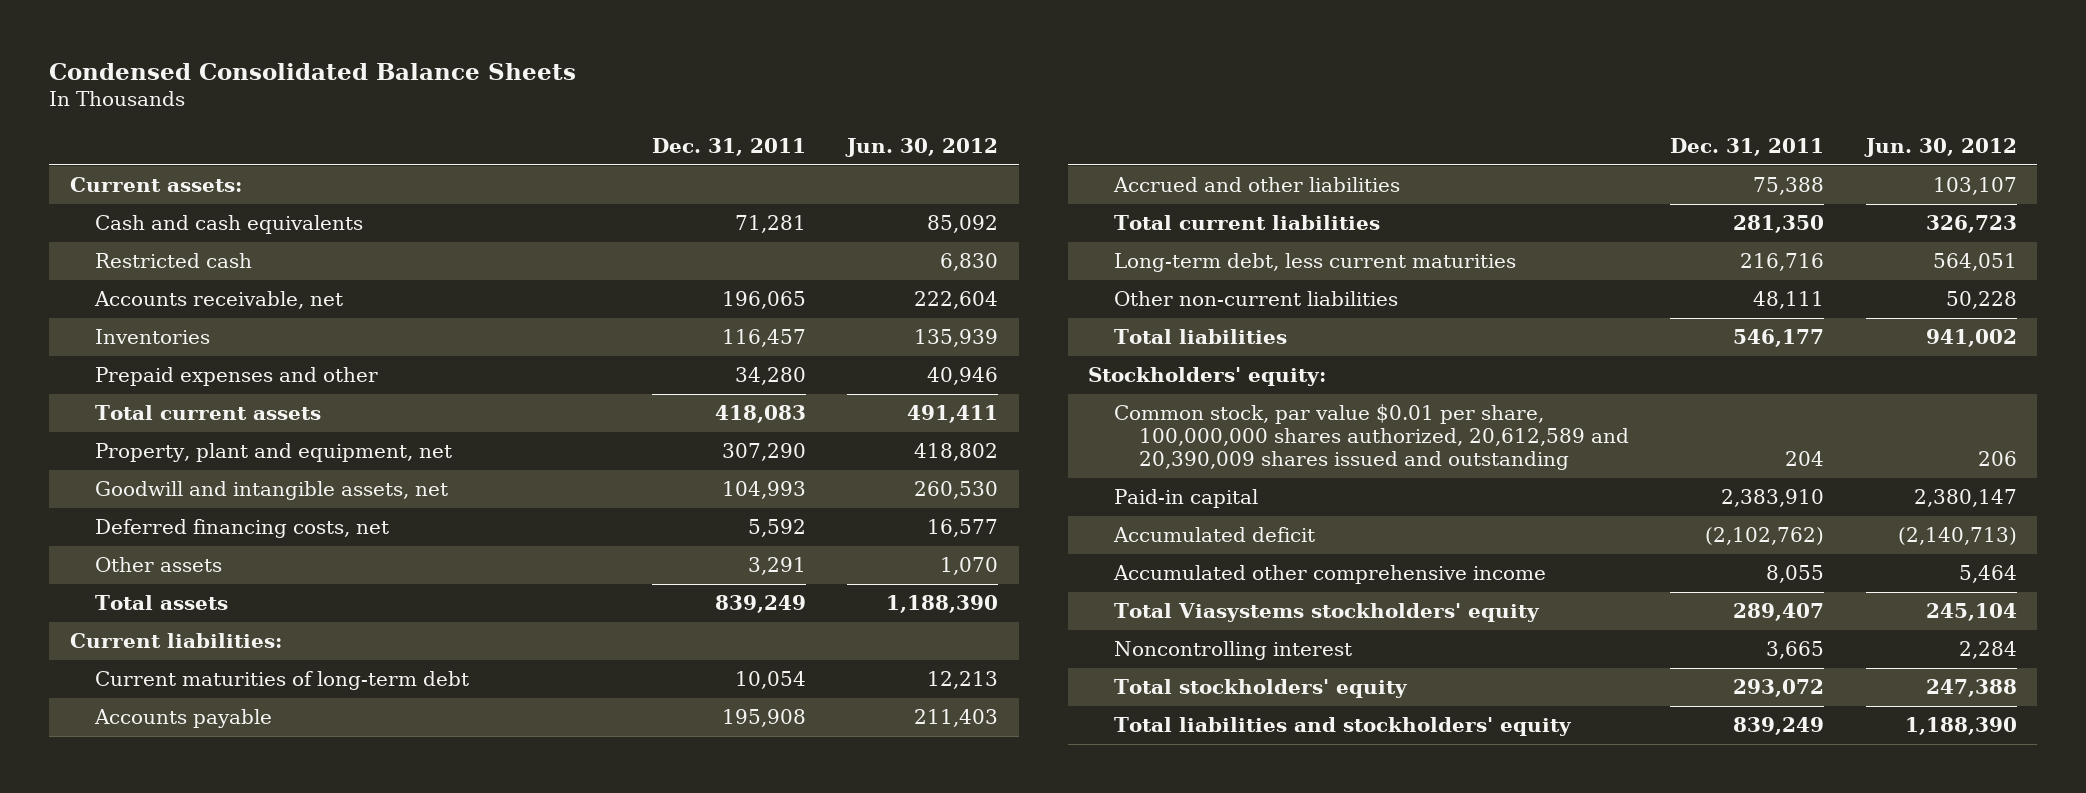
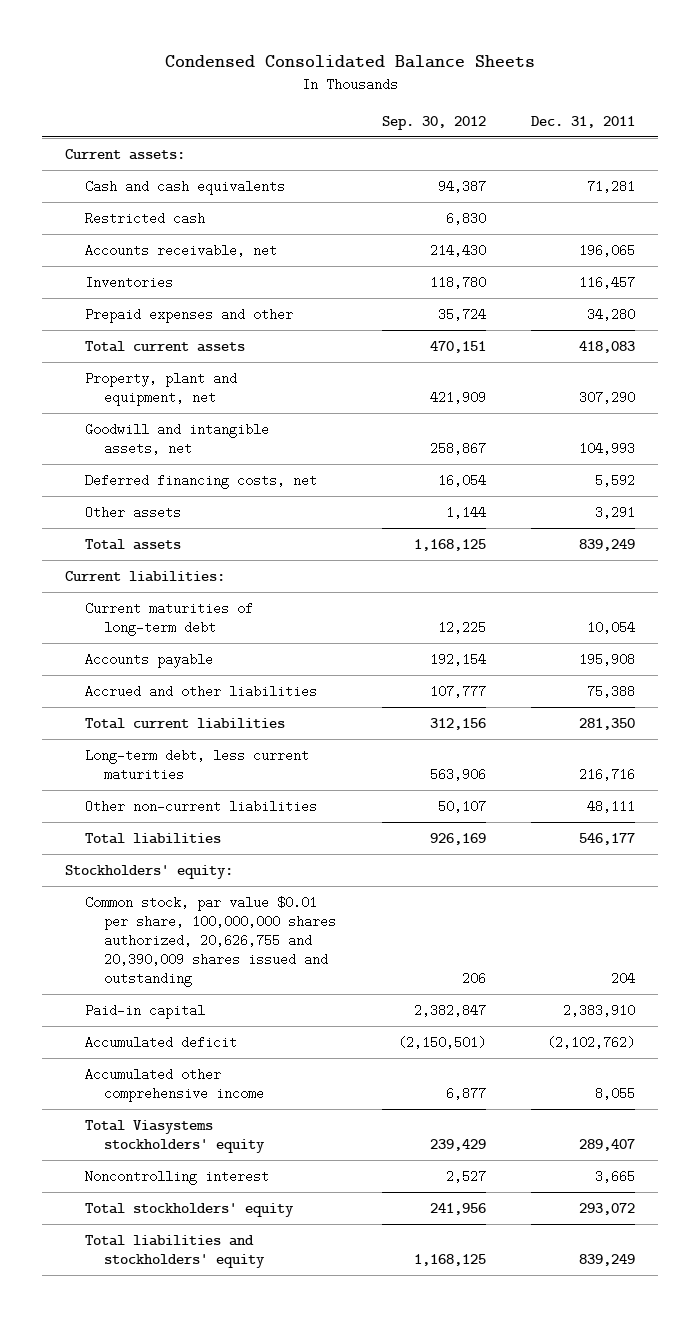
- | Dec. 31, 2011 | Jun. 30, 2012
+ | Sep. 30, 2012 | Dec. 31, 2011
- Common stock, par value $0.01 per share, 100,000,000 shares authorized, 20,612,589 and 20,390,009 shares issued and outstanding | 204 | 206
+ Common stock, par value $0.01 per share, 100,000,000 shares authorized, 20,626,755 and 20,390,009 shares issued and outstanding | 206 | 204

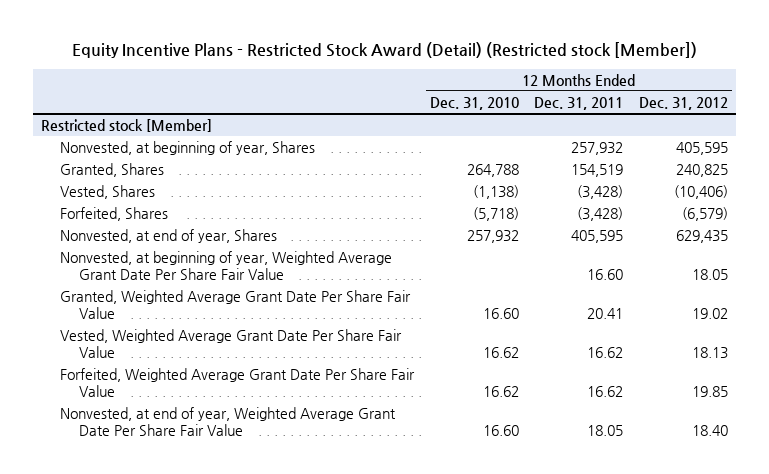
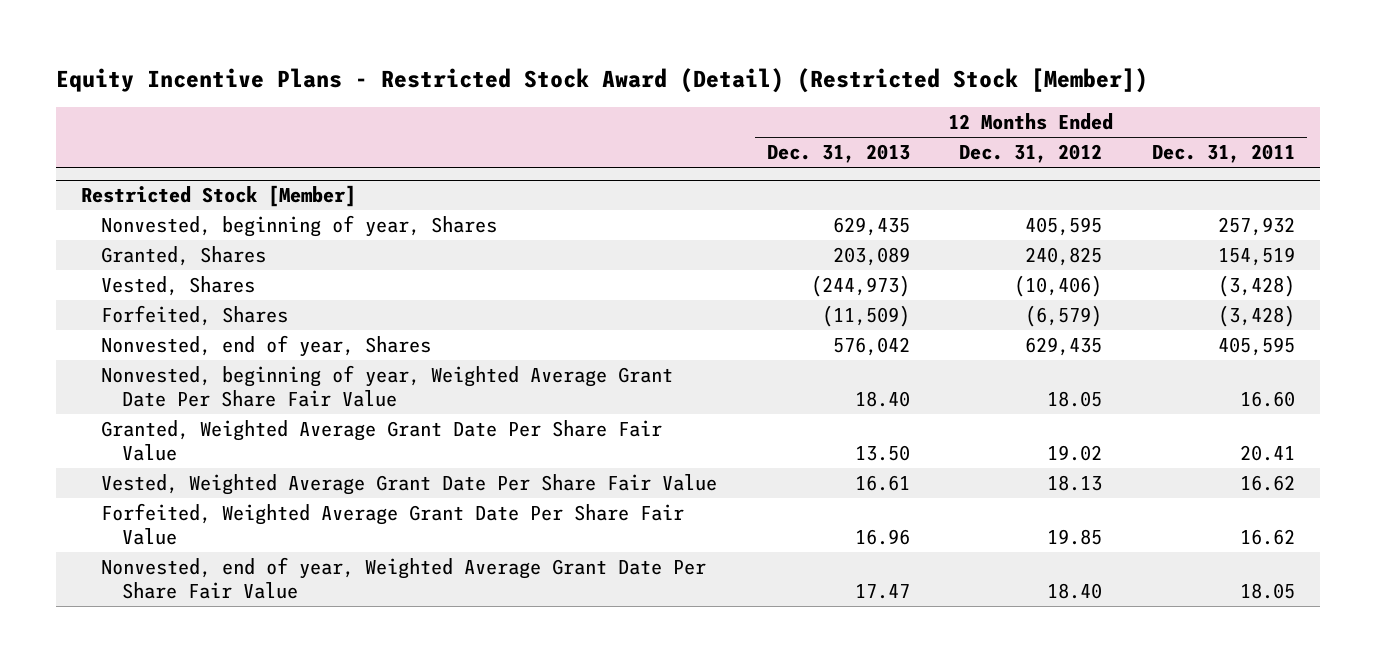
- Equity Incentive Plans - Restricted Stock Award (Detail) (Restricted stock [Member])
+ Equity Incentive Plans - Restricted Stock Award (Detail) (Restricted Stock [Member])
- | 12 Months Ended Dec. 31, 2010 | 12 Months Ended Dec. 31, 2011 | 12 Months Ended Dec. 31, 2012
+ | 12 Months Ended Dec. 31, 2013 | 12 Months Ended Dec. 31, 2012 | 12 Months Ended Dec. 31, 2011
- Restricted stock [Member]
- Nonvested, at beginning of year, Shares | | 257,932 | 405,595
+ Restricted Stock [Member]
+ Nonvested, beginning of year, Shares | 629,435 | 405,595 | 257,932
- Nonvested, at end of year, Shares | 257,932 | 405,595 | 629,435
- Nonvested, at beginning of year, Weighted Average Grant Date Per Share Fair Value | | 16.60 | 18.05
+ Nonvested, end of year, Shares | 576,042 | 629,435 | 405,595
+ Nonvested, beginning of year, Weighted Average Grant Date Per Share Fair Value | 18.40 | 18.05 | 16.60
- Nonvested, at end of year, Weighted Average Grant Date Per Share Fair Value | 16.60 | 18.05 | 18.40
+ Nonvested, end of year, Weighted Average Grant Date Per Share Fair Value | 17.47 | 18.40 | 18.05

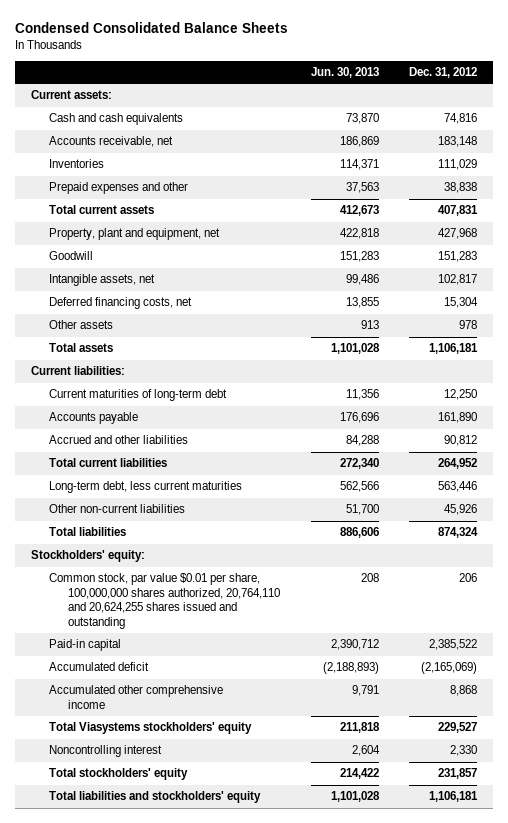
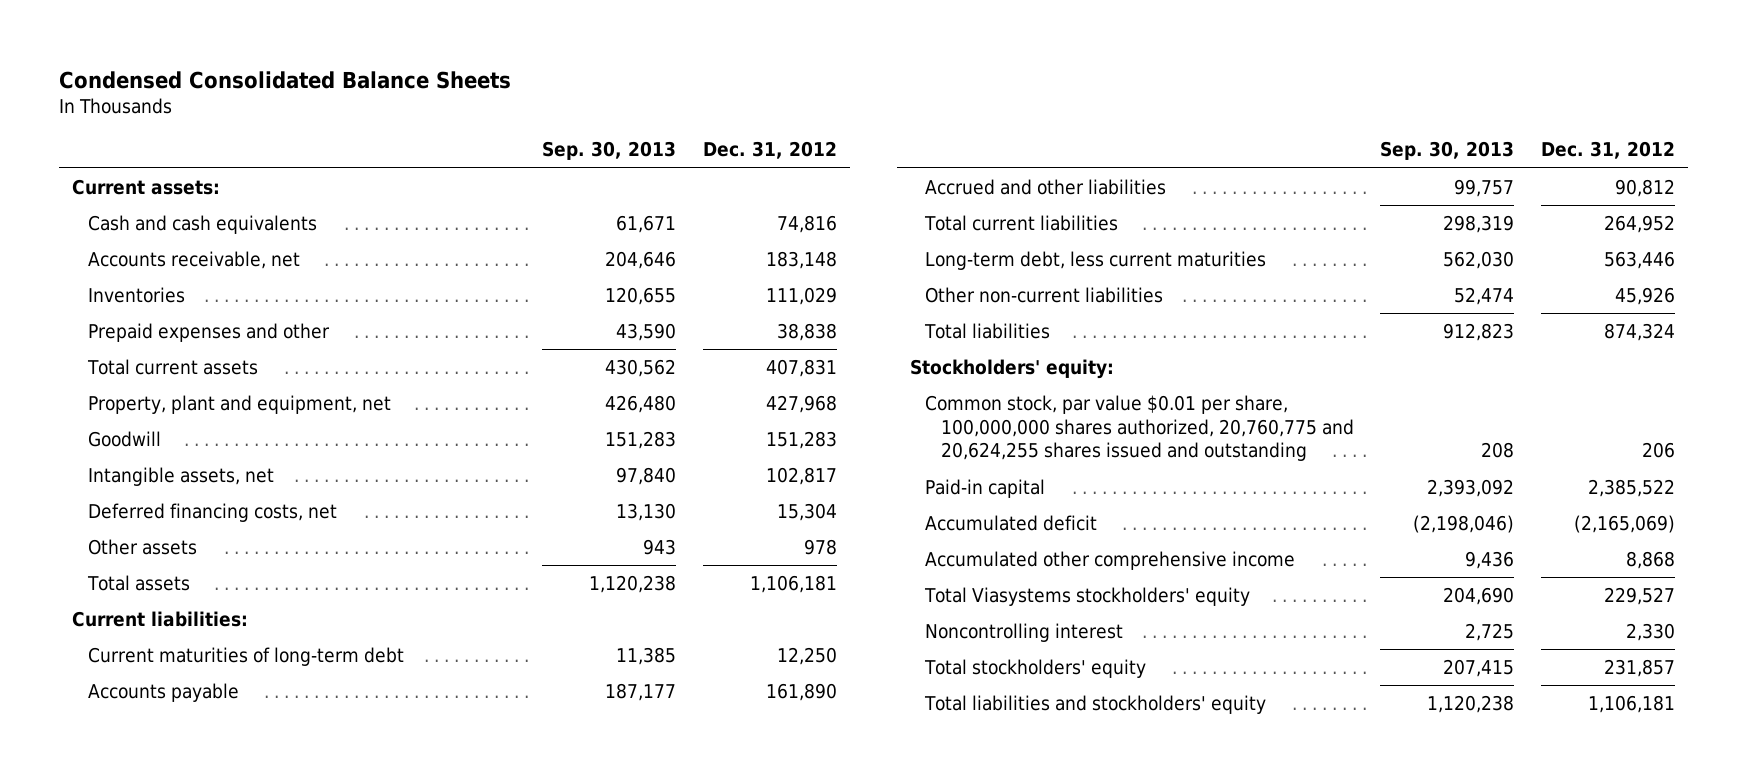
- | Jun. 30, 2013 | Dec. 31, 2012
+ | Sep. 30, 2013 | Dec. 31, 2012
- Common stock, par value $0.01 per share, 100,000,000 shares authorized, 20,764,110 and 20,624,255 shares issued and outstanding | 208 | 206
+ Common stock, par value $0.01 per share, 100,000,000 shares authorized, 20,760,775 and 20,624,255 shares issued and outstanding | 208 | 206

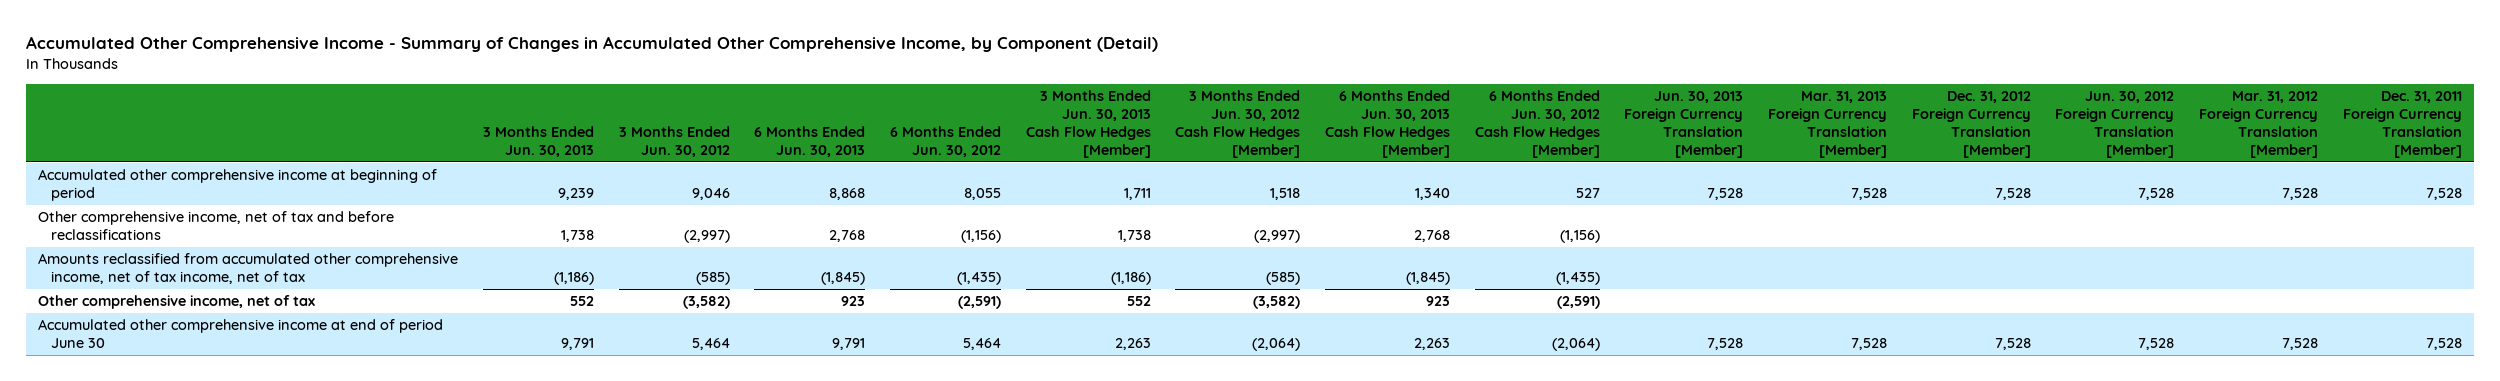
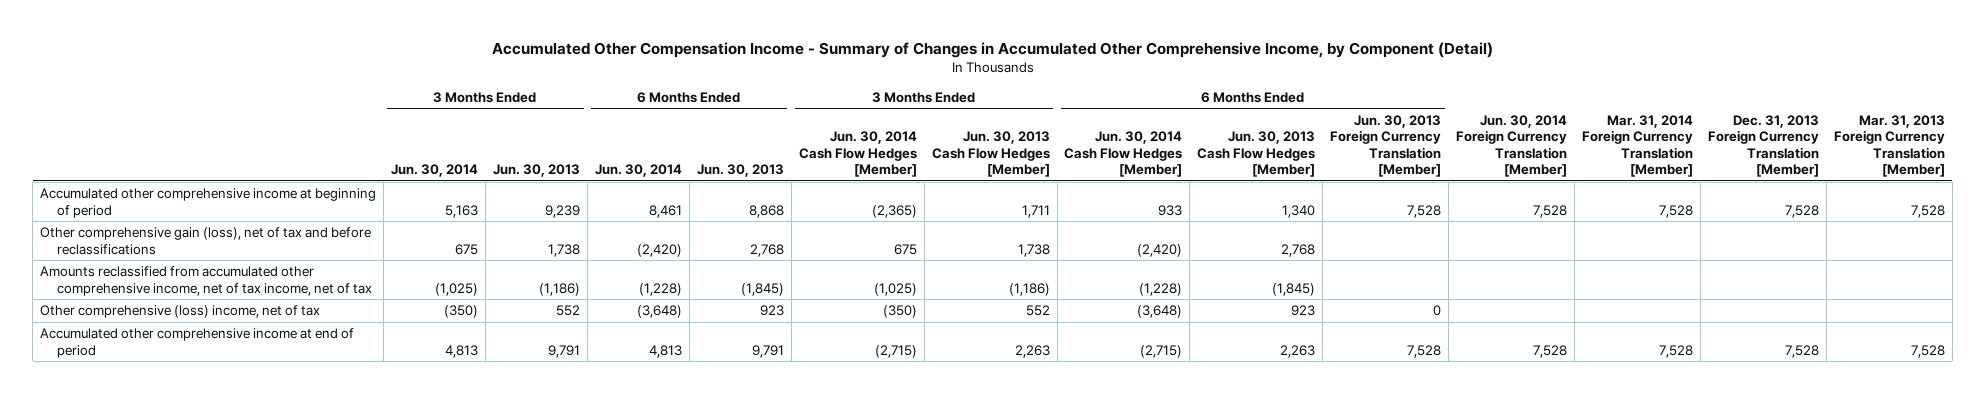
- Accumulated Other Comprehensive Income - Summary of Changes in Accumulated Other Comprehensive Income, by Component (Detail)
+ Accumulated Other Compensation Income - Summary of Changes in Accumulated Other Comprehensive Income, by Component (Detail)
- | 3 Months Ended Jun. 30, 2013 | 3 Months Ended Jun. 30, 2012 | 6 Months Ended Jun. 30, 2013 | 6 Months Ended Jun. 30, 2012 | 3 Months Ended Jun. 30, 2013 Cash Flow Hedges [Member] | 3 Months Ended Jun. 30, 2012 Cash Flow Hedges [Member] | 6 Months Ended Jun. 30, 2013 Cash Flow Hedges [Member] | 6 Months Ended Jun. 30, 2012 Cash Flow Hedges [Member] | Jun. 30, 2013 Foreign Currency Translation [Member] | Mar. 31, 2013 Foreign Currency Translation [Member] | Dec. 31, 2012 Foreign Currency Translation [Member] | Jun. 30, 2012 Foreign Currency Translation [Member] | Mar. 31, 2012 Foreign Currency Translation [Member] | Dec. 31, 2011 Foreign Currency Translation [Member]
+ | 3 Months Ended Jun. 30, 2014 | 3 Months Ended Jun. 30, 2013 | 6 Months Ended Jun. 30, 2014 | 6 Months Ended Jun. 30, 2013 | 3 Months Ended Jun. 30, 2014 Cash Flow Hedges [Member] | 3 Months Ended Jun. 30, 2013 Cash Flow Hedges [Member] | 6 Months Ended Jun. 30, 2014 Cash Flow Hedges [Member] | 6 Months Ended Jun. 30, 2013 Cash Flow Hedges [Member] | 6 Months Ended Jun. 30, 2013 Foreign Currency Translation [Member] | Jun. 30, 2014 Foreign Currency Translation [Member] | Mar. 31, 2014 Foreign Currency Translation [Member] | Dec. 31, 2013 Foreign Currency Translation [Member] | Mar. 31, 2013 Foreign Currency Translation [Member]
- Other comprehensive income, net of tax and before reclassifications | 1,738 | (2,997) | 2,768 | (1,156) | 1,738 | (2,997) | 2,768 | (1,156) | | | | | |
+ Other comprehensive gain (loss), net of tax and before reclassifications | 675 | 1,738 | (2,420) | 2,768 | 675 | 1,738 | (2,420) | 2,768 | | | | |
- Other comprehensive income, net of tax | 552 | (3,582) | 923 | (2,591) | 552 | (3,582) | 923 | (2,591) | | | | | |
- Accumulated other comprehensive income at end of period June 30 | 9,791 | 5,464 | 9,791 | 5,464 | 2,263 | (2,064) | 2,263 | (2,064) | 7,528 | 7,528 | 7,528 | 7,528 | 7,528 | 7,528
+ Other comprehensive (loss) income, net of tax | (350) | 552 | (3,648) | 923 | (350) | 552 | (3,648) | 923 | 0 | | | |
+ Accumulated other comprehensive income at end of period | 4,813 | 9,791 | 4,813 | 9,791 | (2,715) | 2,263 | (2,715) | 2,263 | 7,528 | 7,528 | 7,528 | 7,528 | 7,528

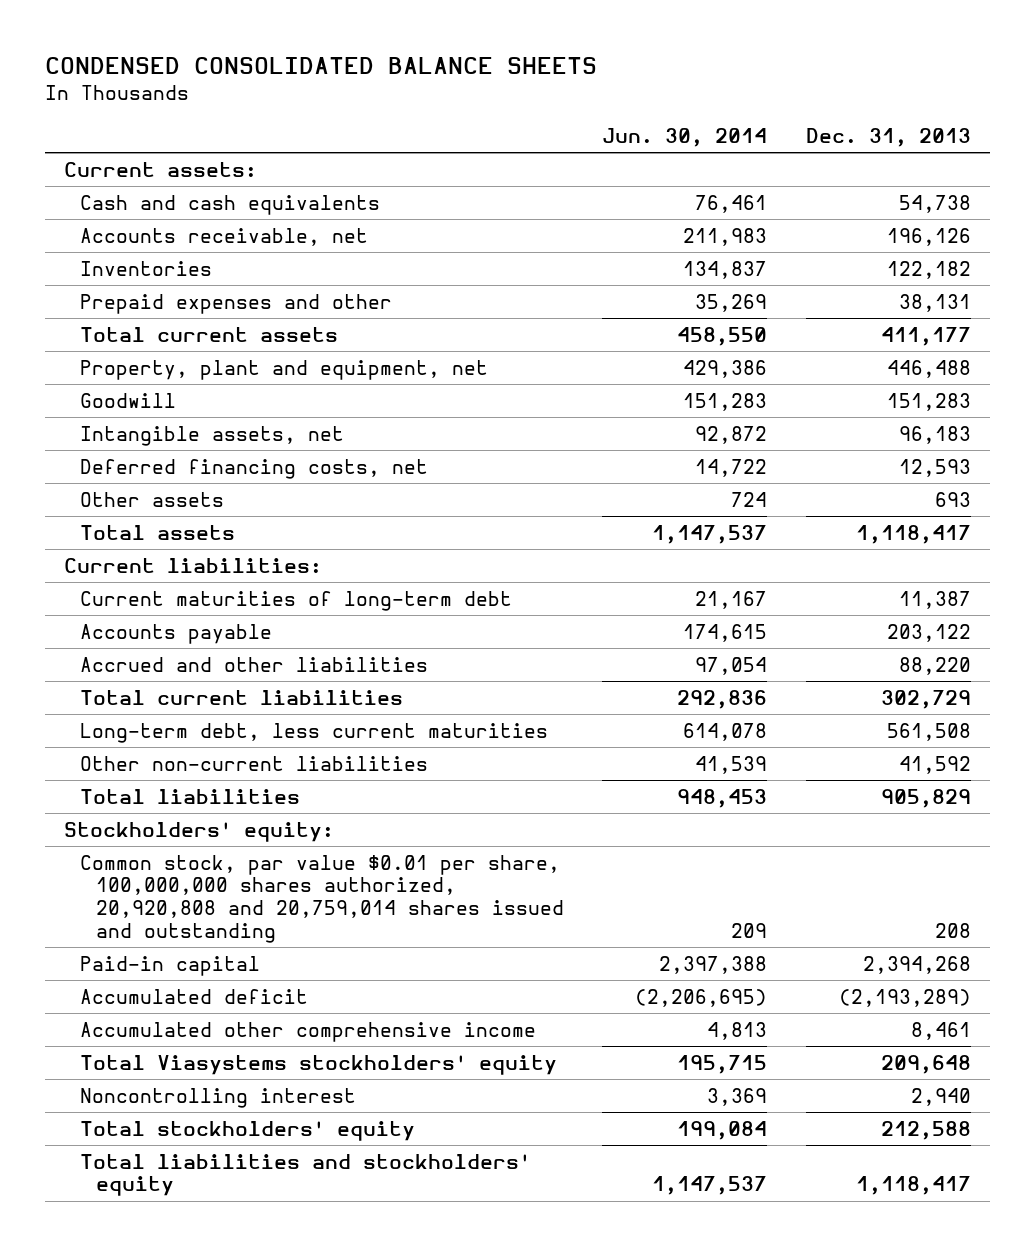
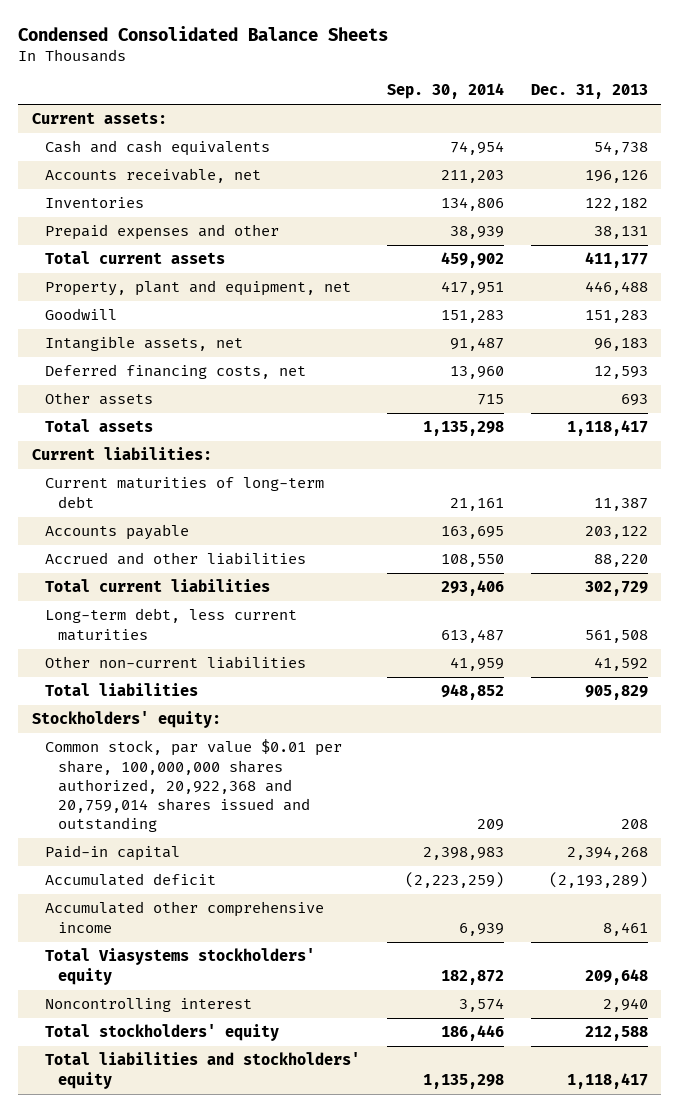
- CONDENSED CONSOLIDATED BALANCE SHEETS
+ Condensed Consolidated Balance Sheets
- | Jun. 30, 2014 | Dec. 31, 2013
+ | Sep. 30, 2014 | Dec. 31, 2013
- Common stock, par value $0.01 per share, 100,000,000 shares authorized, 20,920,808 and 20,759,014 shares issued and outstanding | 209 | 208
+ Common stock, par value $0.01 per share, 100,000,000 shares authorized, 20,922,368 and 20,759,014 shares issued and outstanding | 209 | 208

